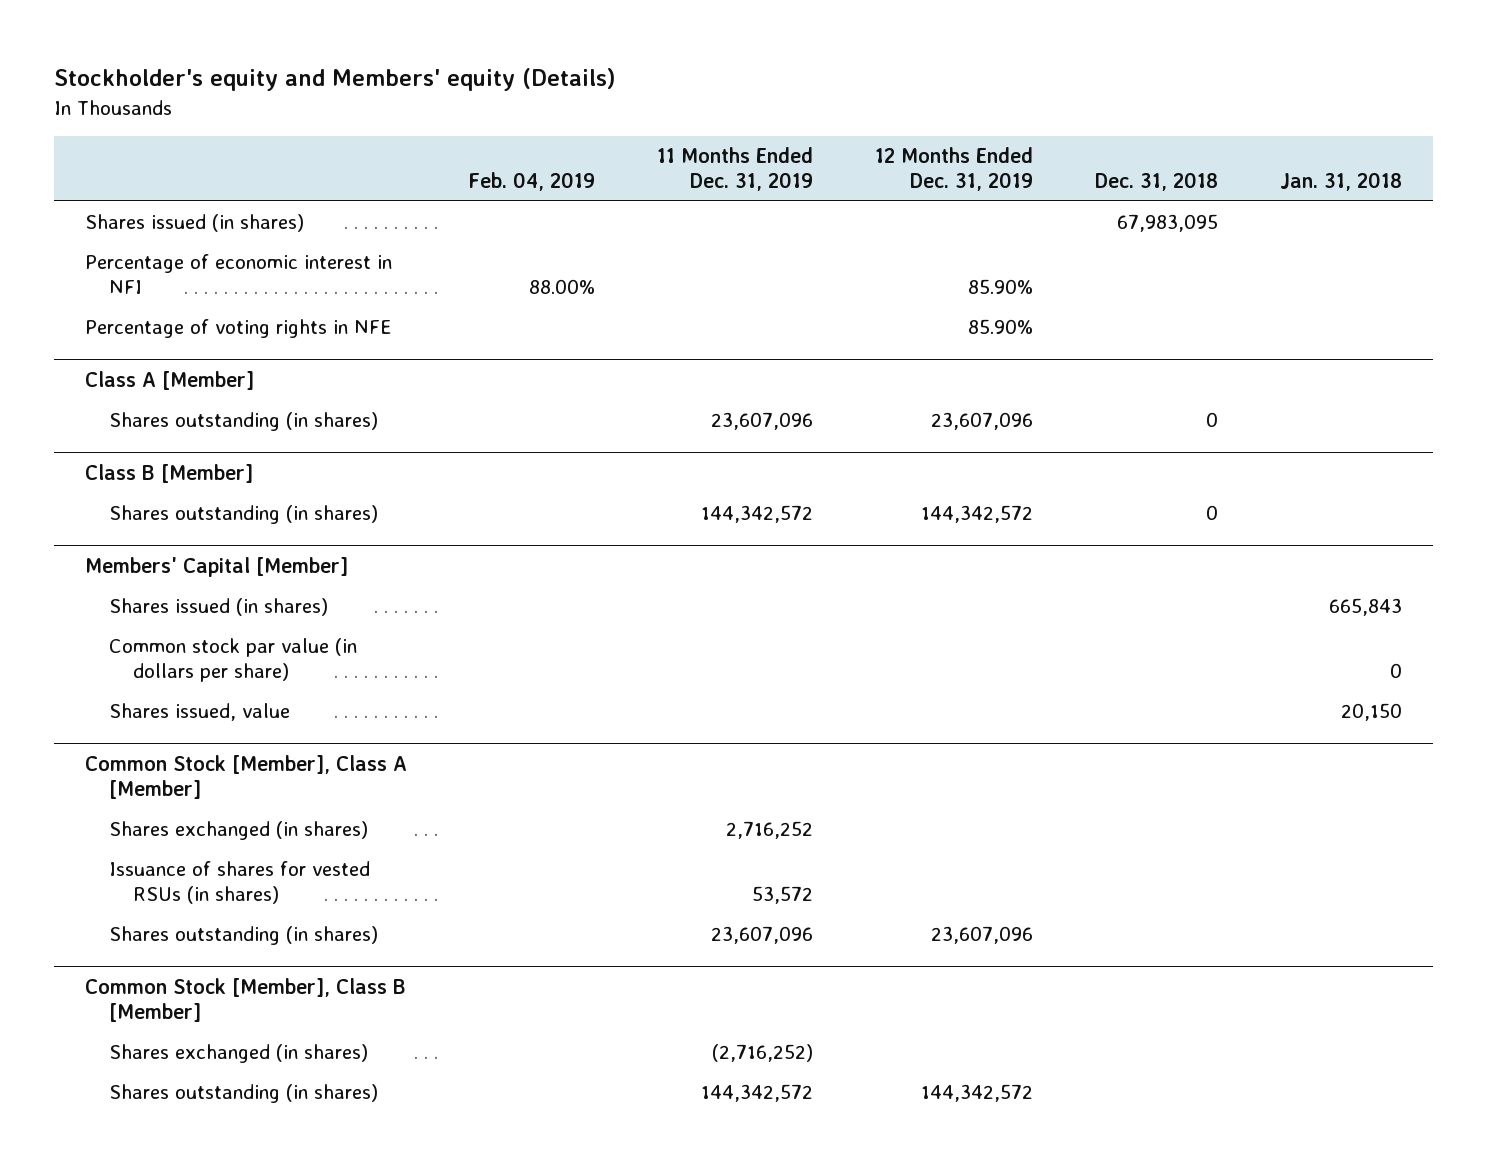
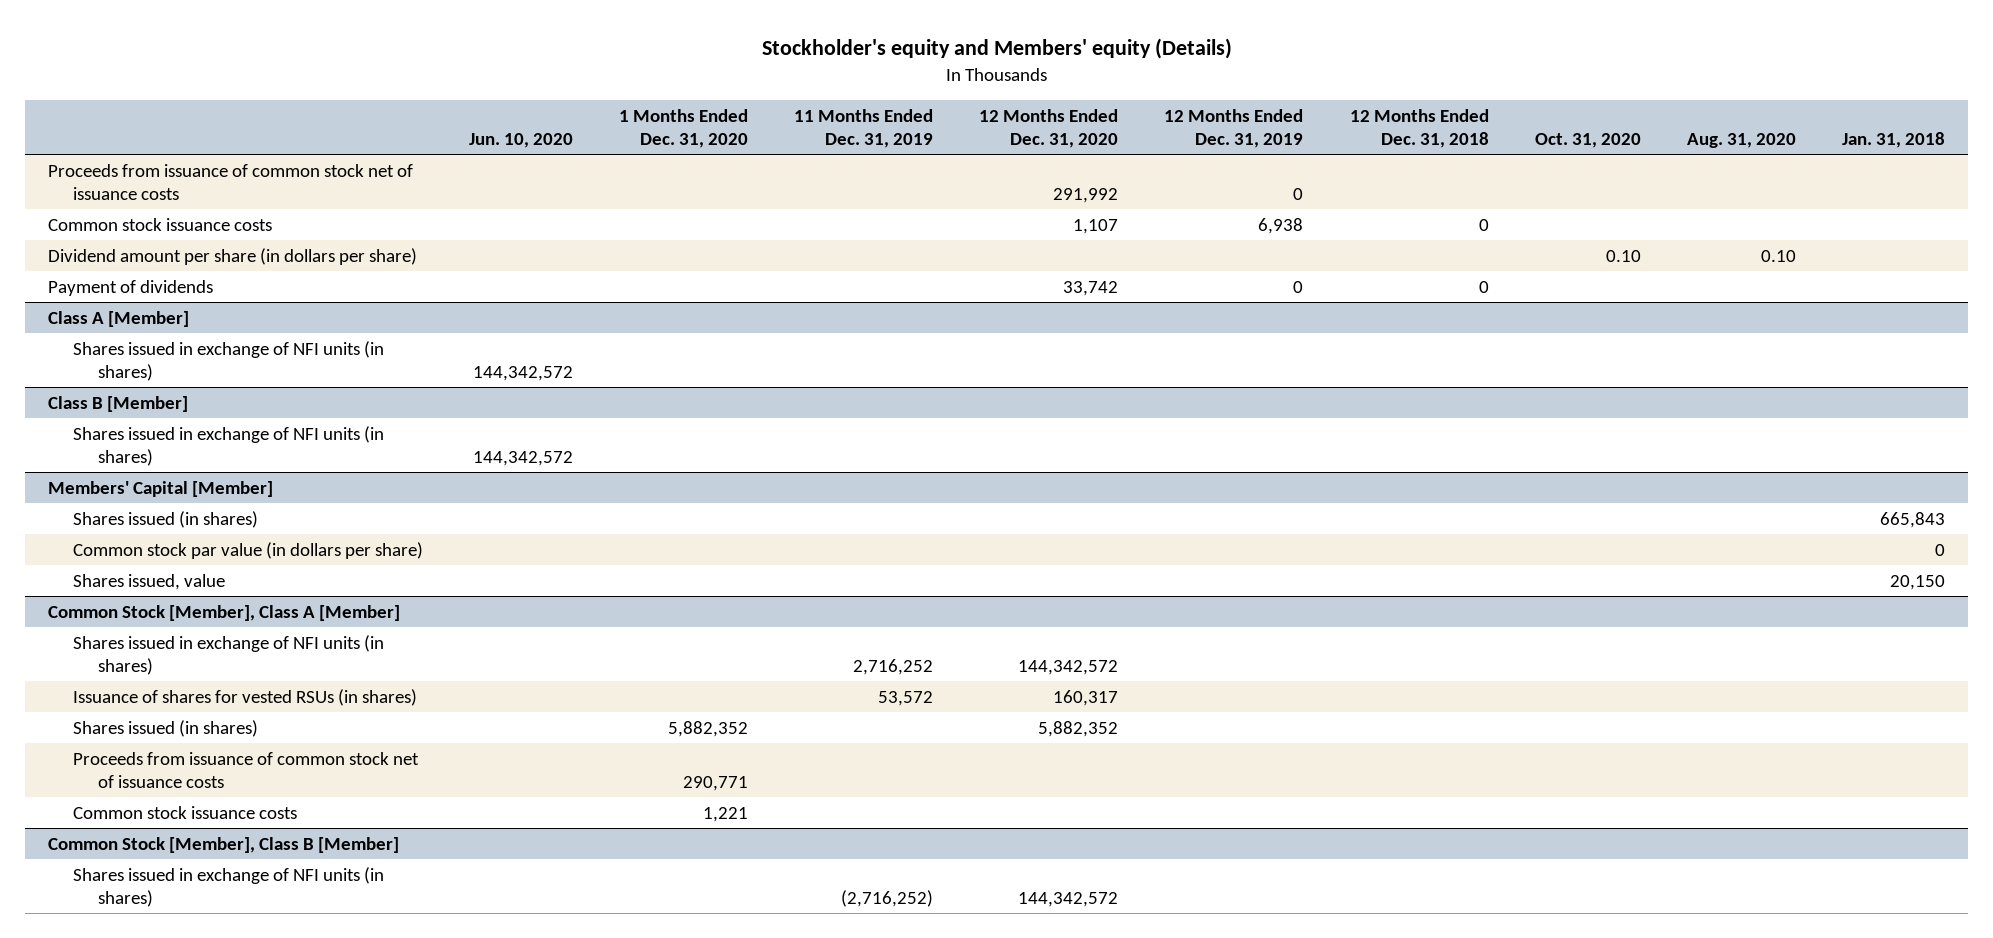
- | Feb. 04, 2019 | 11 Months Ended Dec. 31, 2019 | 12 Months Ended Dec. 31, 2019 | Dec. 31, 2018 | Jan. 31, 2018
+ | Jun. 10, 2020 | 1 Months Ended Dec. 31, 2020 | 11 Months Ended Dec. 31, 2019 | 12 Months Ended Dec. 31, 2020 | 12 Months Ended Dec. 31, 2019 | 12 Months Ended Dec. 31, 2018 | Oct. 31, 2020 | Aug. 31, 2020 | Jan. 31, 2018
- Shares issued (in shares) | | | | 67,983,095 |
- Percentage of economic interest in NFI | 88.00% | | 85.90% | |
- Percentage of voting rights in NFE | | | 85.90% | |
+ Proceeds from issuance of common stock net of issuance costs | | | | 291,992 | 0 | | | |
+ Common stock issuance costs | | | | 1,107 | 6,938 | 0 | | |
+ Dividend amount per share (in dollars per share) | | | | | | | 0.10 | 0.10 |
+ Payment of dividends | | | | 33,742 | 0 | 0 | | |
@ Class A [Member]
- Shares outstanding (in shares) | | 23,607,096 | 23,607,096 | 0 |
+ Shares issued in exchange of NFI units (in shares) | 144,342,572 | | | | | | | |
@ Class B [Member]
- Shares outstanding (in shares) | | 144,342,572 | 144,342,572 | 0 |
+ Shares issued in exchange of NFI units (in shares) | 144,342,572 | | | | | | | |
@ Common Stock [Member], Class A [Member]
- Shares exchanged (in shares) | | 2,716,252 | | |
+ Shares issued in exchange of NFI units (in shares) | | | 2,716,252 | 144,342,572 | | | | |
- Shares outstanding (in shares) | | 23,607,096 | 23,607,096 | |
+ Shares issued (in shares) | | 5,882,352 | | 5,882,352 | | | | |
+ Proceeds from issuance of common stock net of issuance costs | | 290,771 | | | | | | |
+ Common stock issuance costs | | 1,221 | | | | | | |
@ Common Stock [Member], Class B [Member]
- Shares exchanged (in shares) | | (2,716,252) | | |
- Shares outstanding (in shares) | | 144,342,572 | 144,342,572 | |
+ Shares issued in exchange of NFI units (in shares) | | | (2,716,252) | 144,342,572 | | | | |

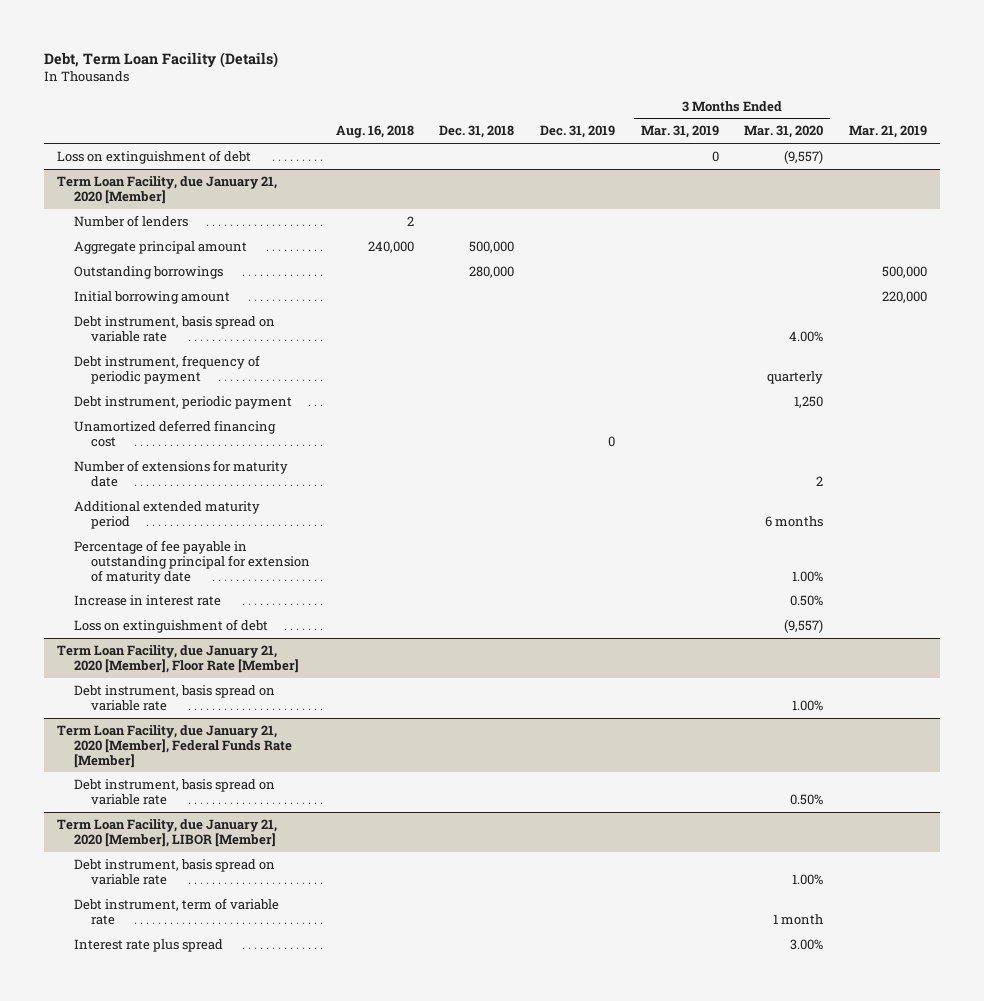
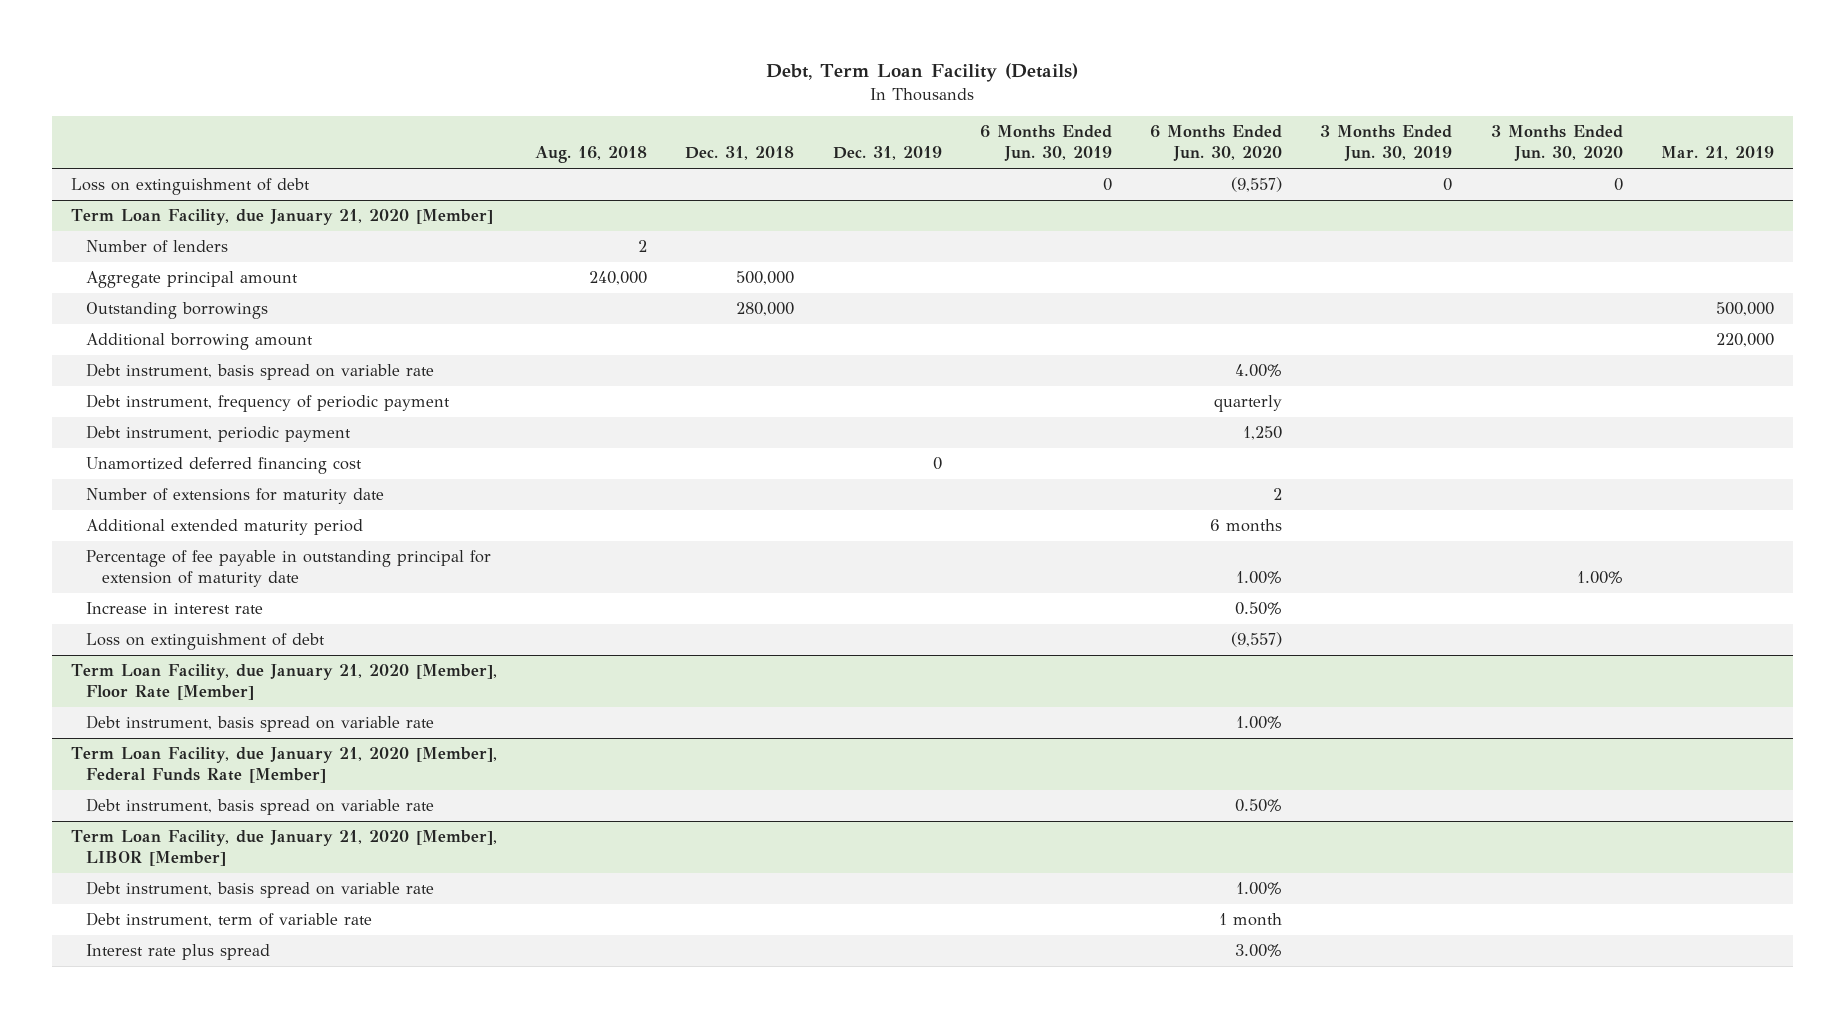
- | Aug. 16, 2018 | Dec. 31, 2018 | Dec. 31, 2019 | 3 Months Ended Mar. 31, 2019 | 3 Months Ended Mar. 31, 2020 | Mar. 21, 2019
+ | Aug. 16, 2018 | Dec. 31, 2018 | Dec. 31, 2019 | 6 Months Ended Jun. 30, 2019 | 6 Months Ended Jun. 30, 2020 | 3 Months Ended Jun. 30, 2019 | 3 Months Ended Jun. 30, 2020 | Mar. 21, 2019
@ Term Loan Facility, due January 21, 2020 [Member]
- Initial borrowing amount | | | | | | 220,000
+ Additional borrowing amount | | | | | | | | 220,000

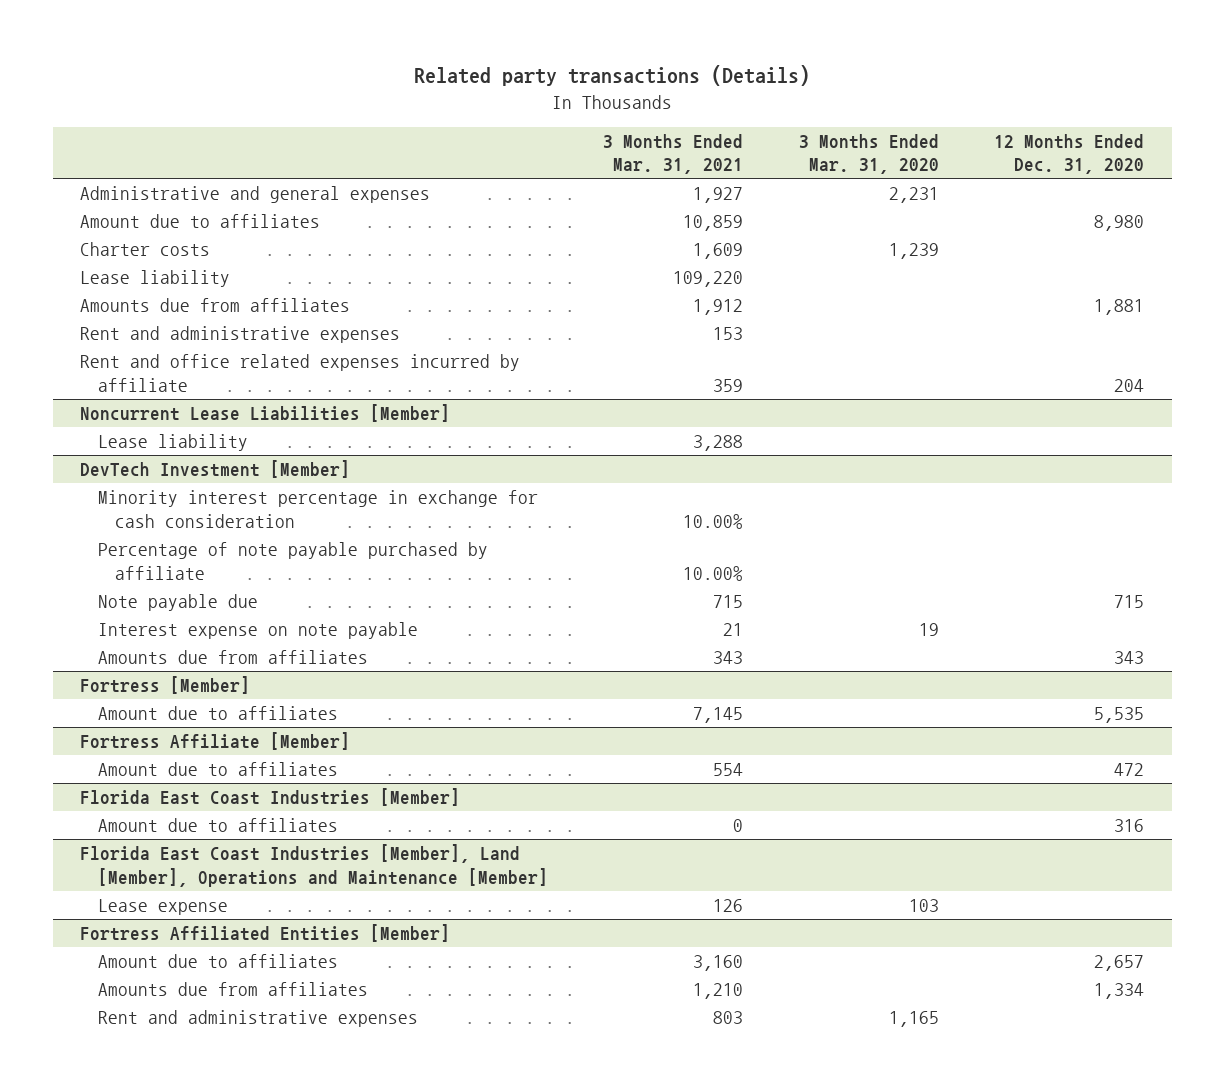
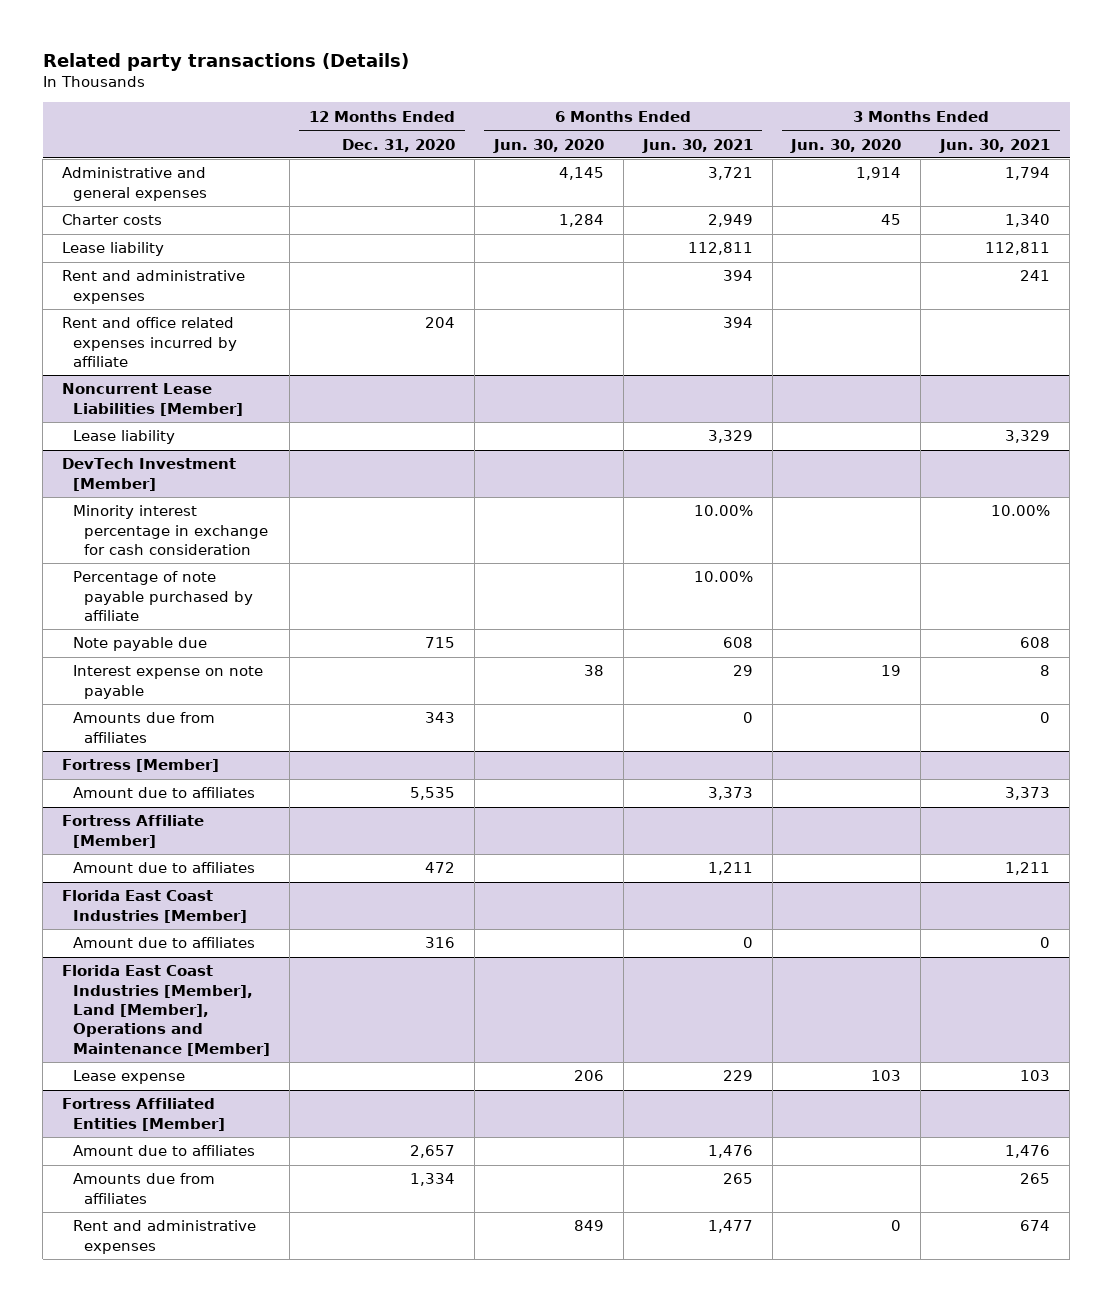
- | 3 Months Ended Mar. 31, 2021 | 3 Months Ended Mar. 31, 2020 | 12 Months Ended Dec. 31, 2020
+ | 12 Months Ended Dec. 31, 2020 | 6 Months Ended Jun. 30, 2020 | 6 Months Ended Jun. 30, 2021 | 3 Months Ended Jun. 30, 2020 | 3 Months Ended Jun. 30, 2021
- Amount due to affiliates | 10,859 | | 8,980
- Amounts due from affiliates | 1,912 | | 1,881

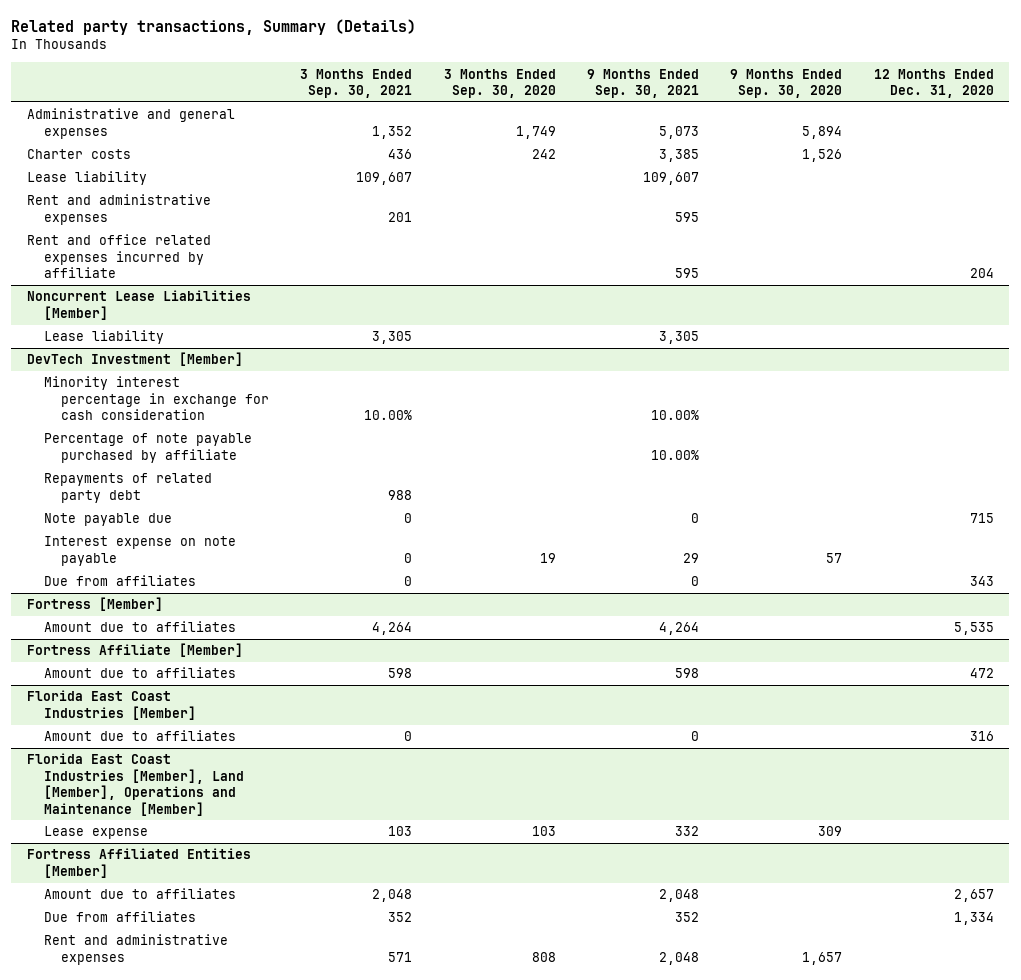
- Related party transactions (Details)
+ Related party transactions, Summary (Details)
- | 12 Months Ended Dec. 31, 2020 | 6 Months Ended Jun. 30, 2020 | 6 Months Ended Jun. 30, 2021 | 3 Months Ended Jun. 30, 2020 | 3 Months Ended Jun. 30, 2021
+ | 3 Months Ended Sep. 30, 2021 | 3 Months Ended Sep. 30, 2020 | 9 Months Ended Sep. 30, 2021 | 9 Months Ended Sep. 30, 2020 | 12 Months Ended Dec. 31, 2020
@ DevTech Investment [Member]
+ Repayments of related party debt | 988 | | | |
- Amounts due from affiliates | 343 | | 0 | | 0
+ Due from affiliates | 0 | | 0 | | 343
@ Fortress Affiliated Entities [Member]
- Amounts due from affiliates | 1,334 | | 265 | | 265
+ Due from affiliates | 352 | | 352 | | 1,334

